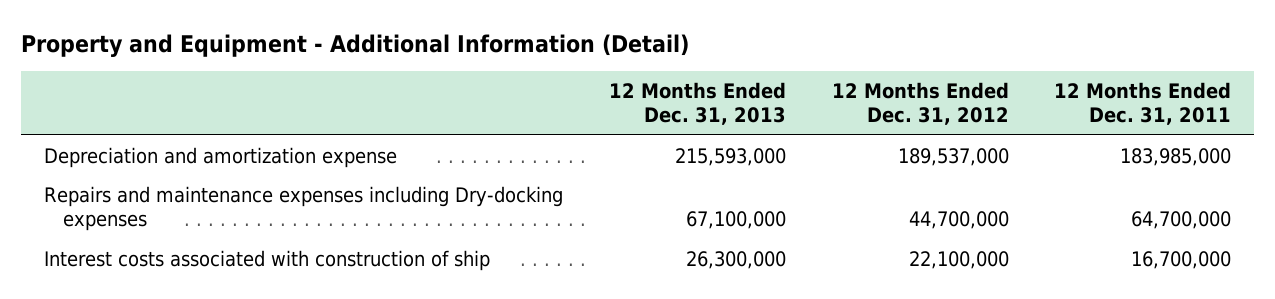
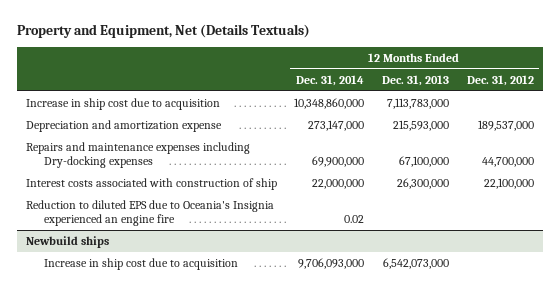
- Property and Equipment - Additional Information (Detail)
+ Property and Equipment, Net (Details Textuals)
- | 12 Months Ended Dec. 31, 2013 | 12 Months Ended Dec. 31, 2012 | 12 Months Ended Dec. 31, 2011
+ | 12 Months Ended Dec. 31, 2014 | 12 Months Ended Dec. 31, 2013 | 12 Months Ended Dec. 31, 2012
+ Increase in ship cost due to acquisition | 10,348,860,000 | 7,113,783,000 |
+ Reduction to diluted EPS due to Oceania's Insignia experienced an engine fire | 0.02 | |
+ Newbuild ships
+ Increase in ship cost due to acquisition | 9,706,093,000 | 6,542,073,000 |

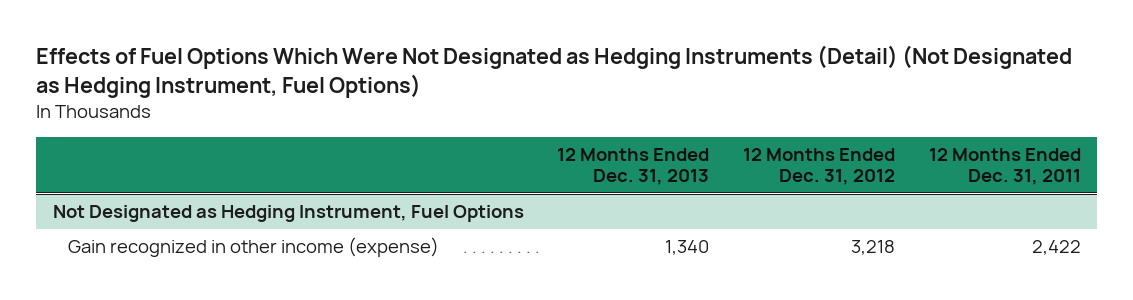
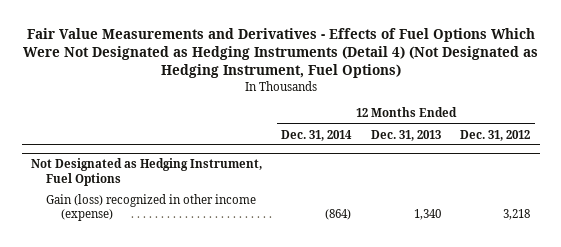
- Effects of Fuel Options Which Were Not Designated as Hedging Instruments (Detail) (Not Designated as Hedging Instrument, Fuel Options)
+ Fair Value Measurements and Derivatives - Effects of Fuel Options Which Were Not Designated as Hedging Instruments (Detail 4) (Not Designated as Hedging Instrument, Fuel Options)
- | 12 Months Ended Dec. 31, 2013 | 12 Months Ended Dec. 31, 2012 | 12 Months Ended Dec. 31, 2011
+ | 12 Months Ended Dec. 31, 2014 | 12 Months Ended Dec. 31, 2013 | 12 Months Ended Dec. 31, 2012
@ Not Designated as Hedging Instrument, Fuel Options
- Gain recognized in other income (expense) | 1,340 | 3,218 | 2,422
+ Gain (loss) recognized in other income (expense) | (864) | 1,340 | 3,218

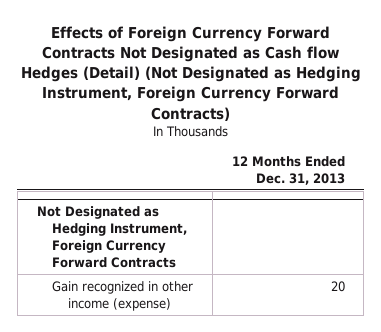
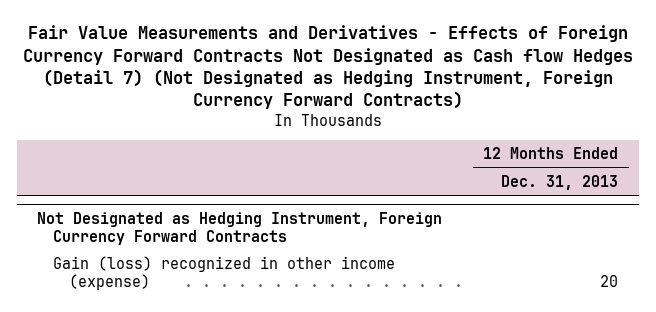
- Effects of Foreign Currency Forward Contracts Not Designated as Cash flow Hedges (Detail) (Not Designated as Hedging Instrument, Foreign Currency Forward Contracts)
+ Fair Value Measurements and Derivatives - Effects of Foreign Currency Forward Contracts Not Designated as Cash flow Hedges (Detail 7) (Not Designated as Hedging Instrument, Foreign Currency Forward Contracts)
@ Not Designated as Hedging Instrument, Foreign Currency Forward Contracts
- Gain recognized in other income (expense) | 20
+ Gain (loss) recognized in other income (expense) | 20

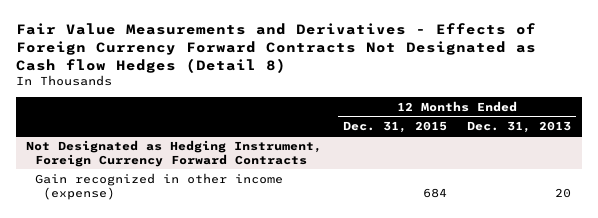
- Fair Value Measurements and Derivatives - Effects of Foreign Currency Forward Contracts Not Designated as Cash flow Hedges (Detail 7) (Not Designated as Hedging Instrument, Foreign Currency Forward Contracts)
+ Fair Value Measurements and Derivatives - Effects of Foreign Currency Forward Contracts Not Designated as Cash flow Hedges (Detail 8)
- | 12 Months Ended Dec. 31, 2013
+ | 12 Months Ended Dec. 31, 2015 | 12 Months Ended Dec. 31, 2013
@ Not Designated as Hedging Instrument, Foreign Currency Forward Contracts
- Gain (loss) recognized in other income (expense) | 20
+ Gain recognized in other income (expense) | 684 | 20

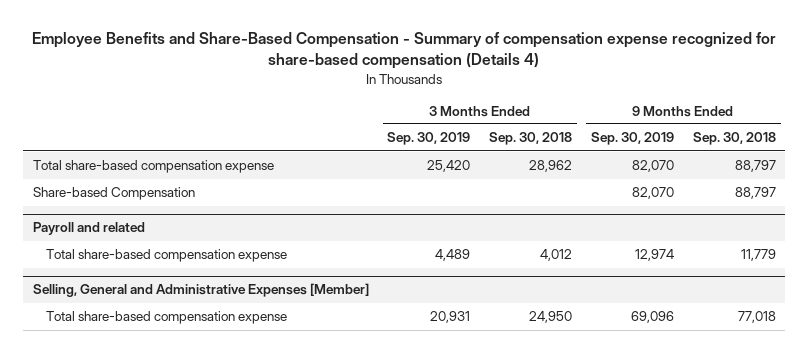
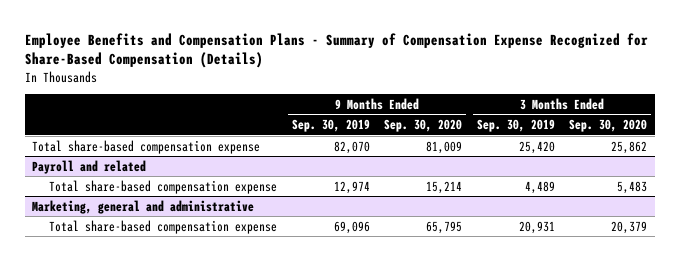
- Employee Benefits and Share-Based Compensation - Summary of compensation expense recognized for share-based compensation (Details 4)
+ Employee Benefits and Compensation Plans - Summary of Compensation Expense Recognized for Share-Based Compensation (Details)
- | 3 Months Ended Sep. 30, 2019 | 3 Months Ended Sep. 30, 2018 | 9 Months Ended Sep. 30, 2019 | 9 Months Ended Sep. 30, 2018
+ | 9 Months Ended Sep. 30, 2019 | 9 Months Ended Sep. 30, 2020 | 3 Months Ended Sep. 30, 2019 | 3 Months Ended Sep. 30, 2020
- Share-based Compensation | | | 82,070 | 88,797
- Selling, General and Administrative Expenses [Member]
+ Marketing, general and administrative

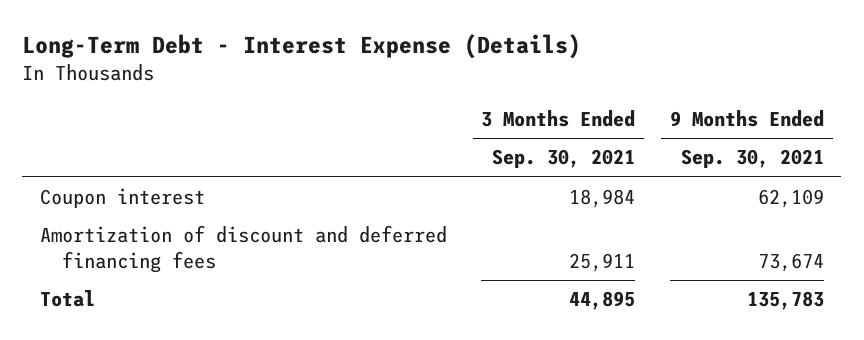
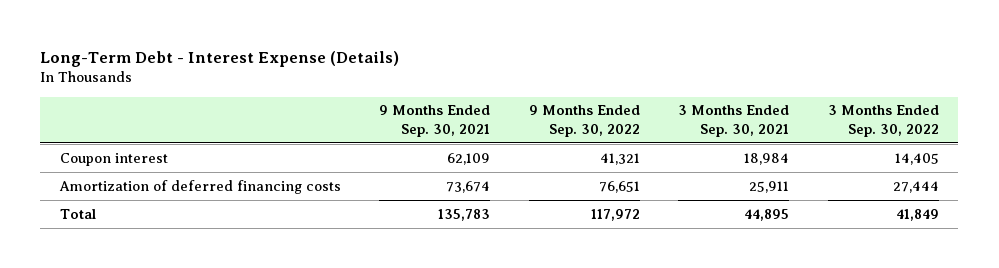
- | 3 Months Ended Sep. 30, 2021 | 9 Months Ended Sep. 30, 2021
+ | 9 Months Ended Sep. 30, 2021 | 9 Months Ended Sep. 30, 2022 | 3 Months Ended Sep. 30, 2021 | 3 Months Ended Sep. 30, 2022
- Amortization of discount and deferred financing fees | 25,911 | 73,674
+ Amortization of deferred financing costs | 73,674 | 76,651 | 25,911 | 27,444

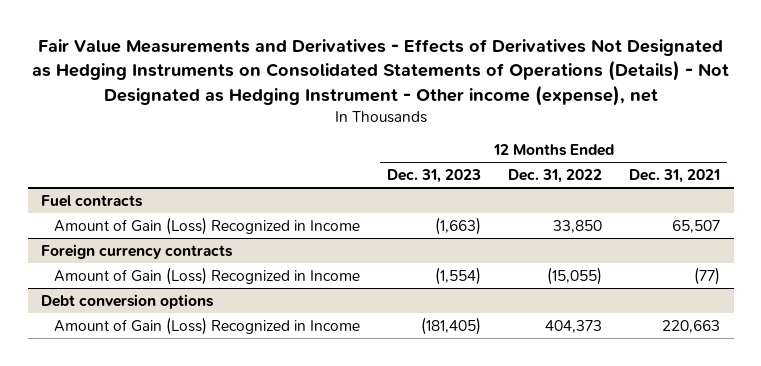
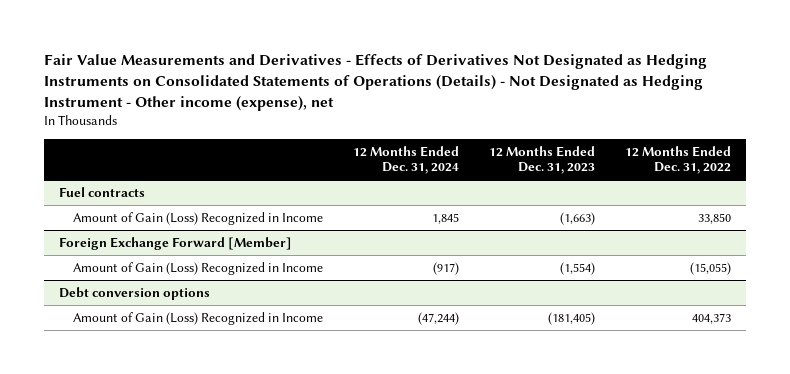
- | 12 Months Ended Dec. 31, 2023 | 12 Months Ended Dec. 31, 2022 | 12 Months Ended Dec. 31, 2021
+ | 12 Months Ended Dec. 31, 2024 | 12 Months Ended Dec. 31, 2023 | 12 Months Ended Dec. 31, 2022
- Foreign currency contracts
+ Foreign Exchange Forward [Member]

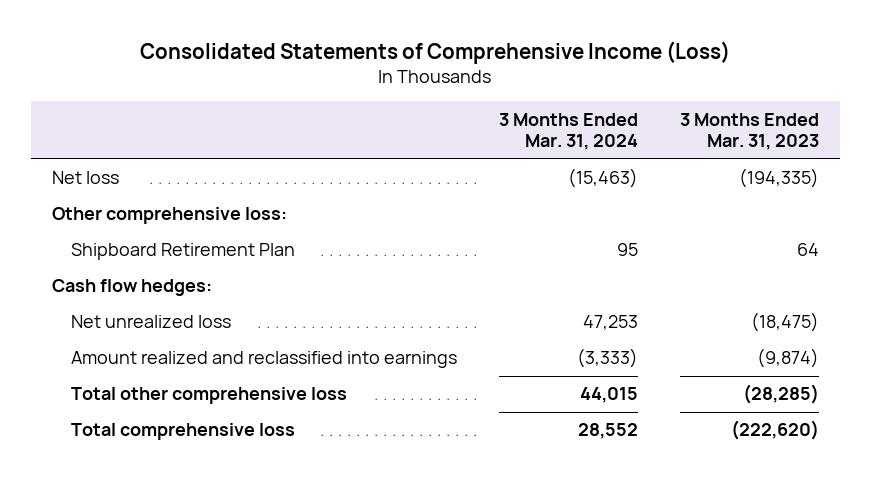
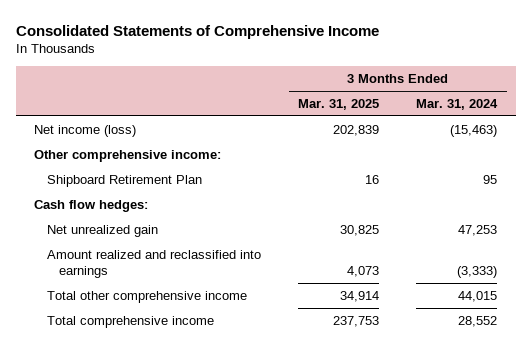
- Consolidated Statements of Comprehensive Income (Loss)
+ Consolidated Statements of Comprehensive Income
- | 3 Months Ended Mar. 31, 2024 | 3 Months Ended Mar. 31, 2023
+ | 3 Months Ended Mar. 31, 2025 | 3 Months Ended Mar. 31, 2024
- Net loss | (15,463) | (194,335)
- Other comprehensive loss:
+ Net income (loss) | 202,839 | (15,463)
+ Other comprehensive income:
- Net unrealized loss | 47,253 | (18,475)
+ Net unrealized gain | 30,825 | 47,253
- Total other comprehensive loss | 44,015 | (28,285)
- Total comprehensive loss | 28,552 | (222,620)
+ Total other comprehensive income | 34,914 | 44,015
+ Total comprehensive income | 237,753 | 28,552

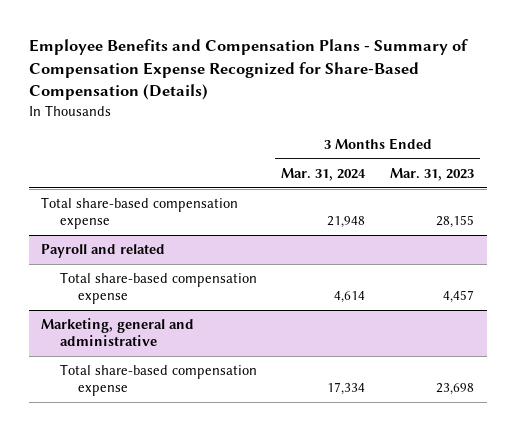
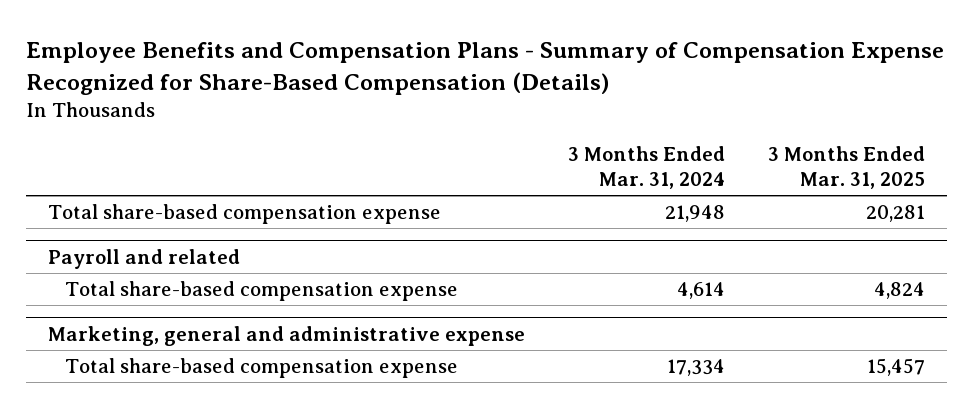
- | 3 Months Ended Mar. 31, 2024 | 3 Months Ended Mar. 31, 2023
+ | 3 Months Ended Mar. 31, 2024 | 3 Months Ended Mar. 31, 2025
- Marketing, general and administrative
+ Marketing, general and administrative expense

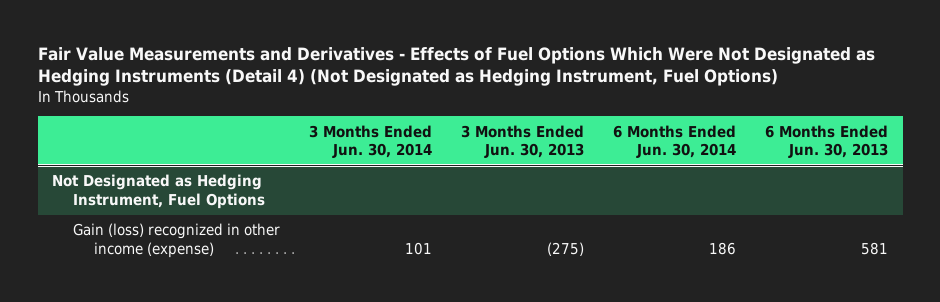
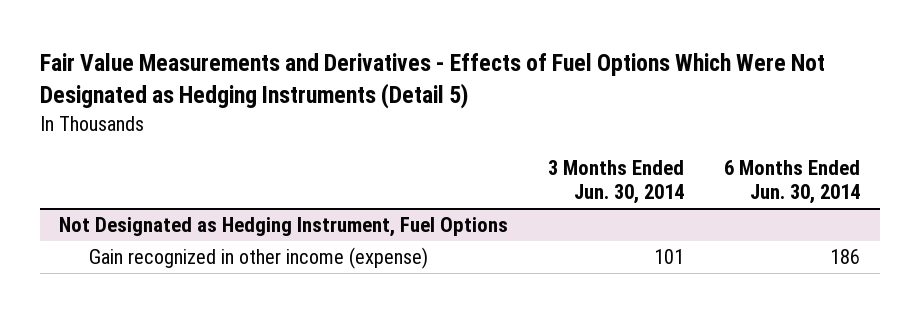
- Fair Value Measurements and Derivatives - Effects of Fuel Options Which Were Not Designated as Hedging Instruments (Detail 4) (Not Designated as Hedging Instrument, Fuel Options)
+ Fair Value Measurements and Derivatives - Effects of Fuel Options Which Were Not Designated as Hedging Instruments (Detail 5)
- | 3 Months Ended Jun. 30, 2014 | 3 Months Ended Jun. 30, 2013 | 6 Months Ended Jun. 30, 2014 | 6 Months Ended Jun. 30, 2013
+ | 3 Months Ended Jun. 30, 2014 | 6 Months Ended Jun. 30, 2014
@ Not Designated as Hedging Instrument, Fuel Options
- Gain (loss) recognized in other income (expense) | 101 | (275) | 186 | 581
+ Gain recognized in other income (expense) | 101 | 186

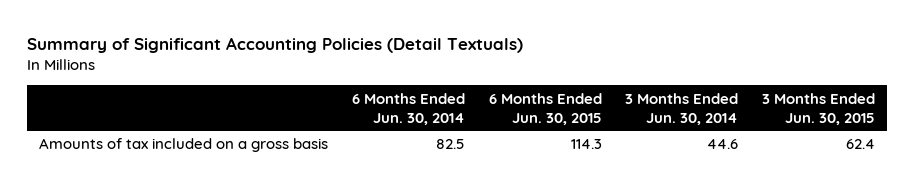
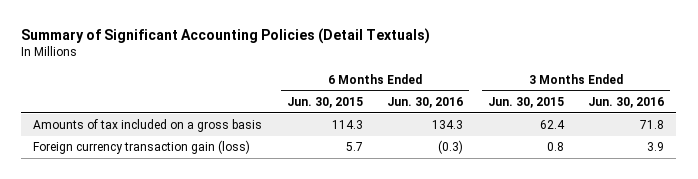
- | 6 Months Ended Jun. 30, 2014 | 6 Months Ended Jun. 30, 2015 | 3 Months Ended Jun. 30, 2014 | 3 Months Ended Jun. 30, 2015
+ | 6 Months Ended Jun. 30, 2015 | 6 Months Ended Jun. 30, 2016 | 3 Months Ended Jun. 30, 2015 | 3 Months Ended Jun. 30, 2016
+ Foreign currency transaction gain (loss) | 5.7 | (0.3) | 0.8 | 3.9

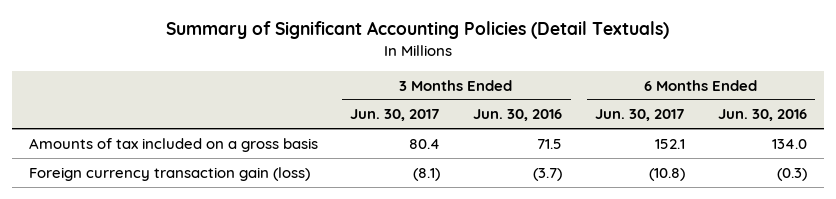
- | 6 Months Ended Jun. 30, 2015 | 6 Months Ended Jun. 30, 2016 | 3 Months Ended Jun. 30, 2015 | 3 Months Ended Jun. 30, 2016
+ | 3 Months Ended Jun. 30, 2017 | 3 Months Ended Jun. 30, 2016 | 6 Months Ended Jun. 30, 2017 | 6 Months Ended Jun. 30, 2016
- Amounts of tax included on a gross basis | 114.3 | 134.3 | 62.4 | 71.8
- Foreign currency transaction gain (loss) | 5.7 | (0.3) | 0.8 | 3.9
+ Amounts of tax included on a gross basis | 80.4 | 71.5 | 152.1 | 134.0
+ Foreign currency transaction gain (loss) | (8.1) | (3.7) | (10.8) | (0.3)

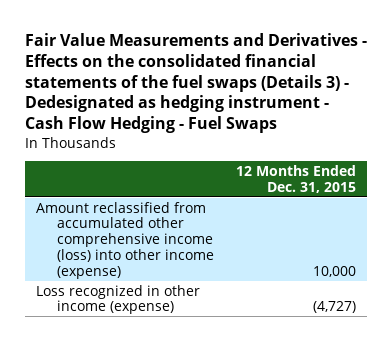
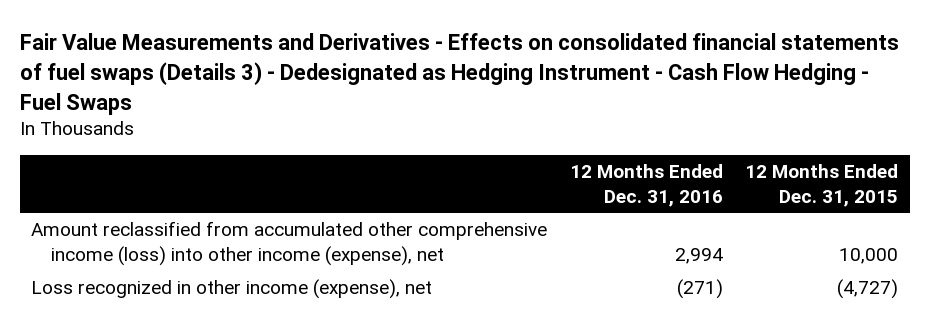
- Fair Value Measurements and Derivatives - Effects on the consolidated financial statements of the fuel swaps (Details 3) - Dedesignated as hedging instrument - Cash Flow Hedging - Fuel Swaps
+ Fair Value Measurements and Derivatives - Effects on consolidated financial statements of fuel swaps (Details 3) - Dedesignated as Hedging Instrument - Cash Flow Hedging - Fuel Swaps
- | 12 Months Ended Dec. 31, 2015
+ | 12 Months Ended Dec. 31, 2016 | 12 Months Ended Dec. 31, 2015
- Amount reclassified from accumulated other comprehensive income (loss) into other income (expense) | 10,000
- Loss recognized in other income (expense) | (4,727)
+ Amount reclassified from accumulated other comprehensive income (loss) into other income (expense), net | 2,994 | 10,000
+ Loss recognized in other income (expense), net | (271) | (4,727)

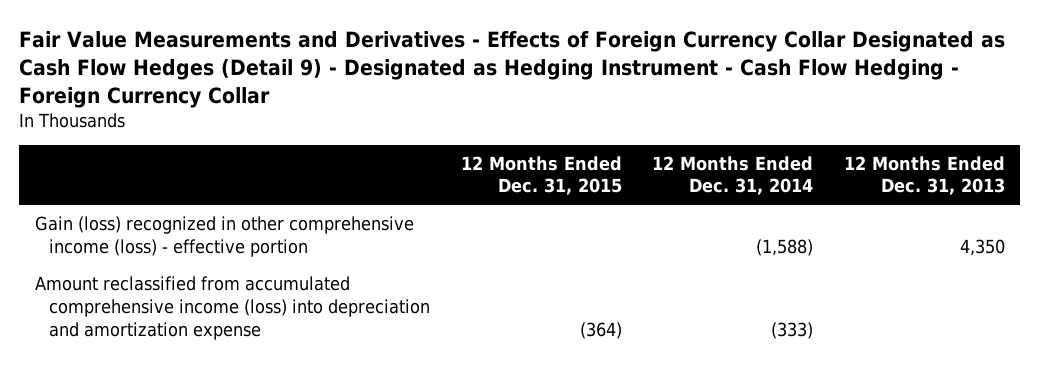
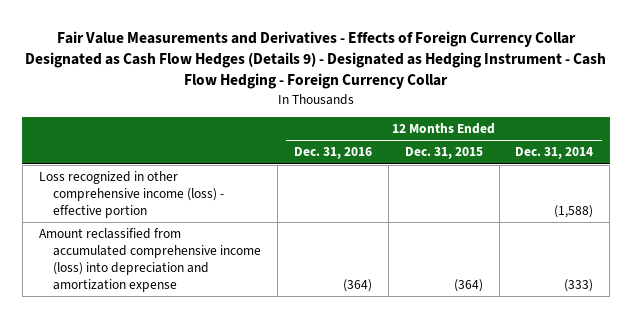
- Fair Value Measurements and Derivatives - Effects of Foreign Currency Collar Designated as Cash Flow Hedges (Detail 9) - Designated as Hedging Instrument - Cash Flow Hedging - Foreign Currency Collar
+ Fair Value Measurements and Derivatives - Effects of Foreign Currency Collar Designated as Cash Flow Hedges (Details 9) - Designated as Hedging Instrument - Cash Flow Hedging - Foreign Currency Collar
- | 12 Months Ended Dec. 31, 2015 | 12 Months Ended Dec. 31, 2014 | 12 Months Ended Dec. 31, 2013
+ | 12 Months Ended Dec. 31, 2016 | 12 Months Ended Dec. 31, 2015 | 12 Months Ended Dec. 31, 2014
- Gain (loss) recognized in other comprehensive income (loss) - effective portion | | (1,588) | 4,350
+ Loss recognized in other comprehensive income (loss) - effective portion | | | (1,588)

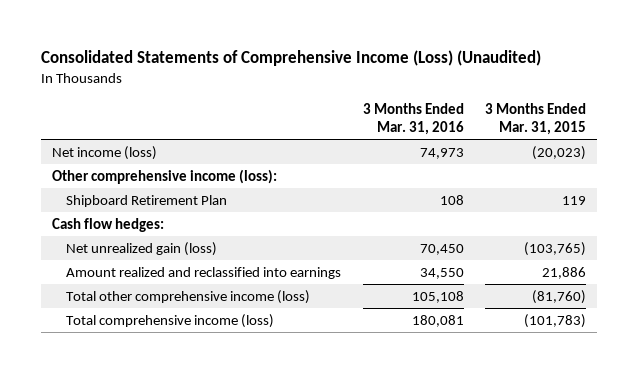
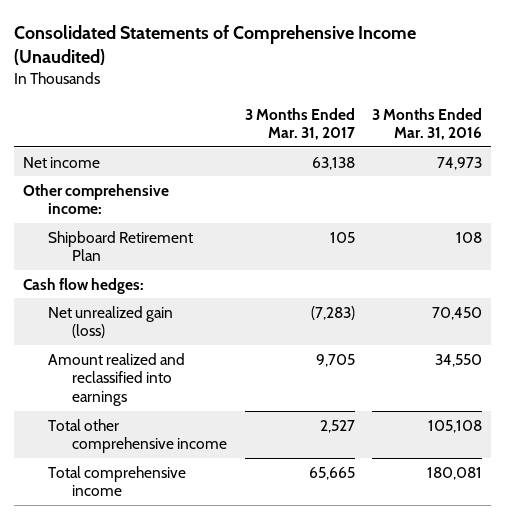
- Consolidated Statements of Comprehensive Income (Loss) (Unaudited)
+ Consolidated Statements of Comprehensive Income (Unaudited)
- | 3 Months Ended Mar. 31, 2016 | 3 Months Ended Mar. 31, 2015
+ | 3 Months Ended Mar. 31, 2017 | 3 Months Ended Mar. 31, 2016
- Net income (loss) | 74,973 | (20,023)
- Other comprehensive income (loss):
+ Net income | 63,138 | 74,973
+ Other comprehensive income:
- Total other comprehensive income (loss) | 105,108 | (81,760)
- Total comprehensive income (loss) | 180,081 | (101,783)
+ Total other comprehensive income | 2,527 | 105,108
+ Total comprehensive income | 65,665 | 180,081

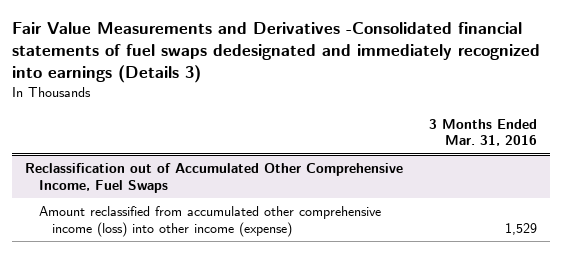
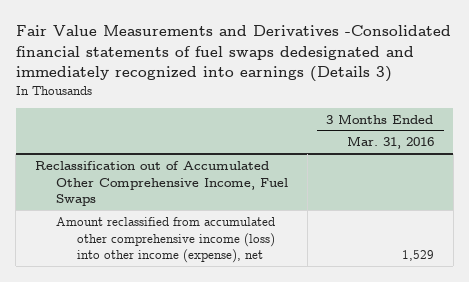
@ Reclassification out of Accumulated Other Comprehensive Income, Fuel Swaps
- Amount reclassified from accumulated other comprehensive income (loss) into other income (expense) | 1,529
+ Amount reclassified from accumulated other comprehensive income (loss) into other income (expense), net | 1,529

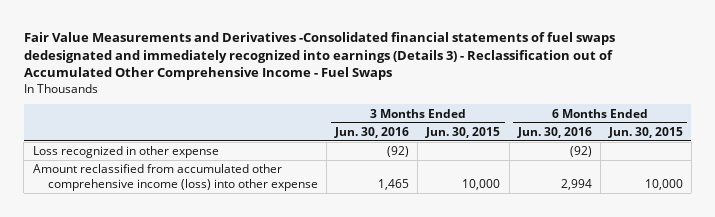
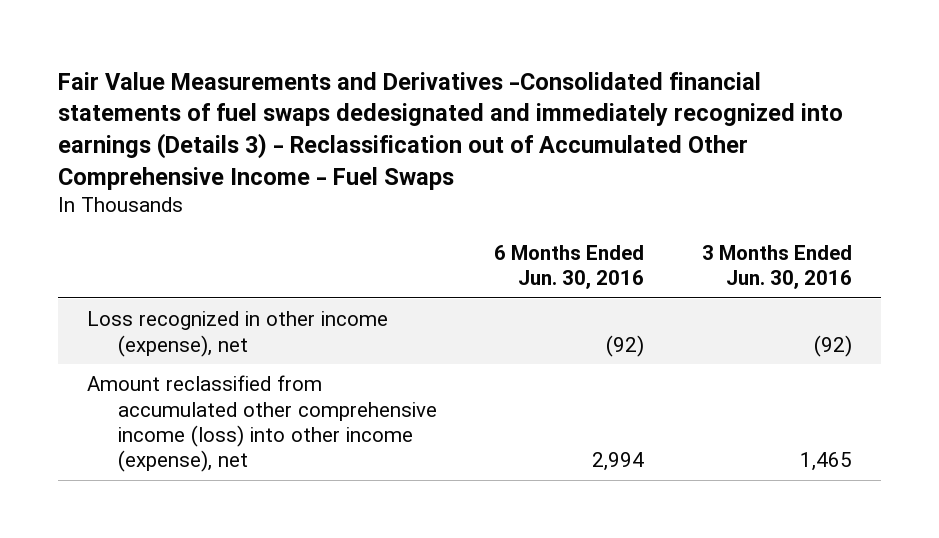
- | 3 Months Ended Jun. 30, 2016 | 3 Months Ended Jun. 30, 2015 | 6 Months Ended Jun. 30, 2016 | 6 Months Ended Jun. 30, 2015
+ | 6 Months Ended Jun. 30, 2016 | 3 Months Ended Jun. 30, 2016
- Loss recognized in other expense | (92) | | (92) |
- Amount reclassified from accumulated other comprehensive income (loss) into other expense | 1,465 | 10,000 | 2,994 | 10,000
+ Loss recognized in other income (expense), net | (92) | (92)
+ Amount reclassified from accumulated other comprehensive income (loss) into other income (expense), net | 2,994 | 1,465

